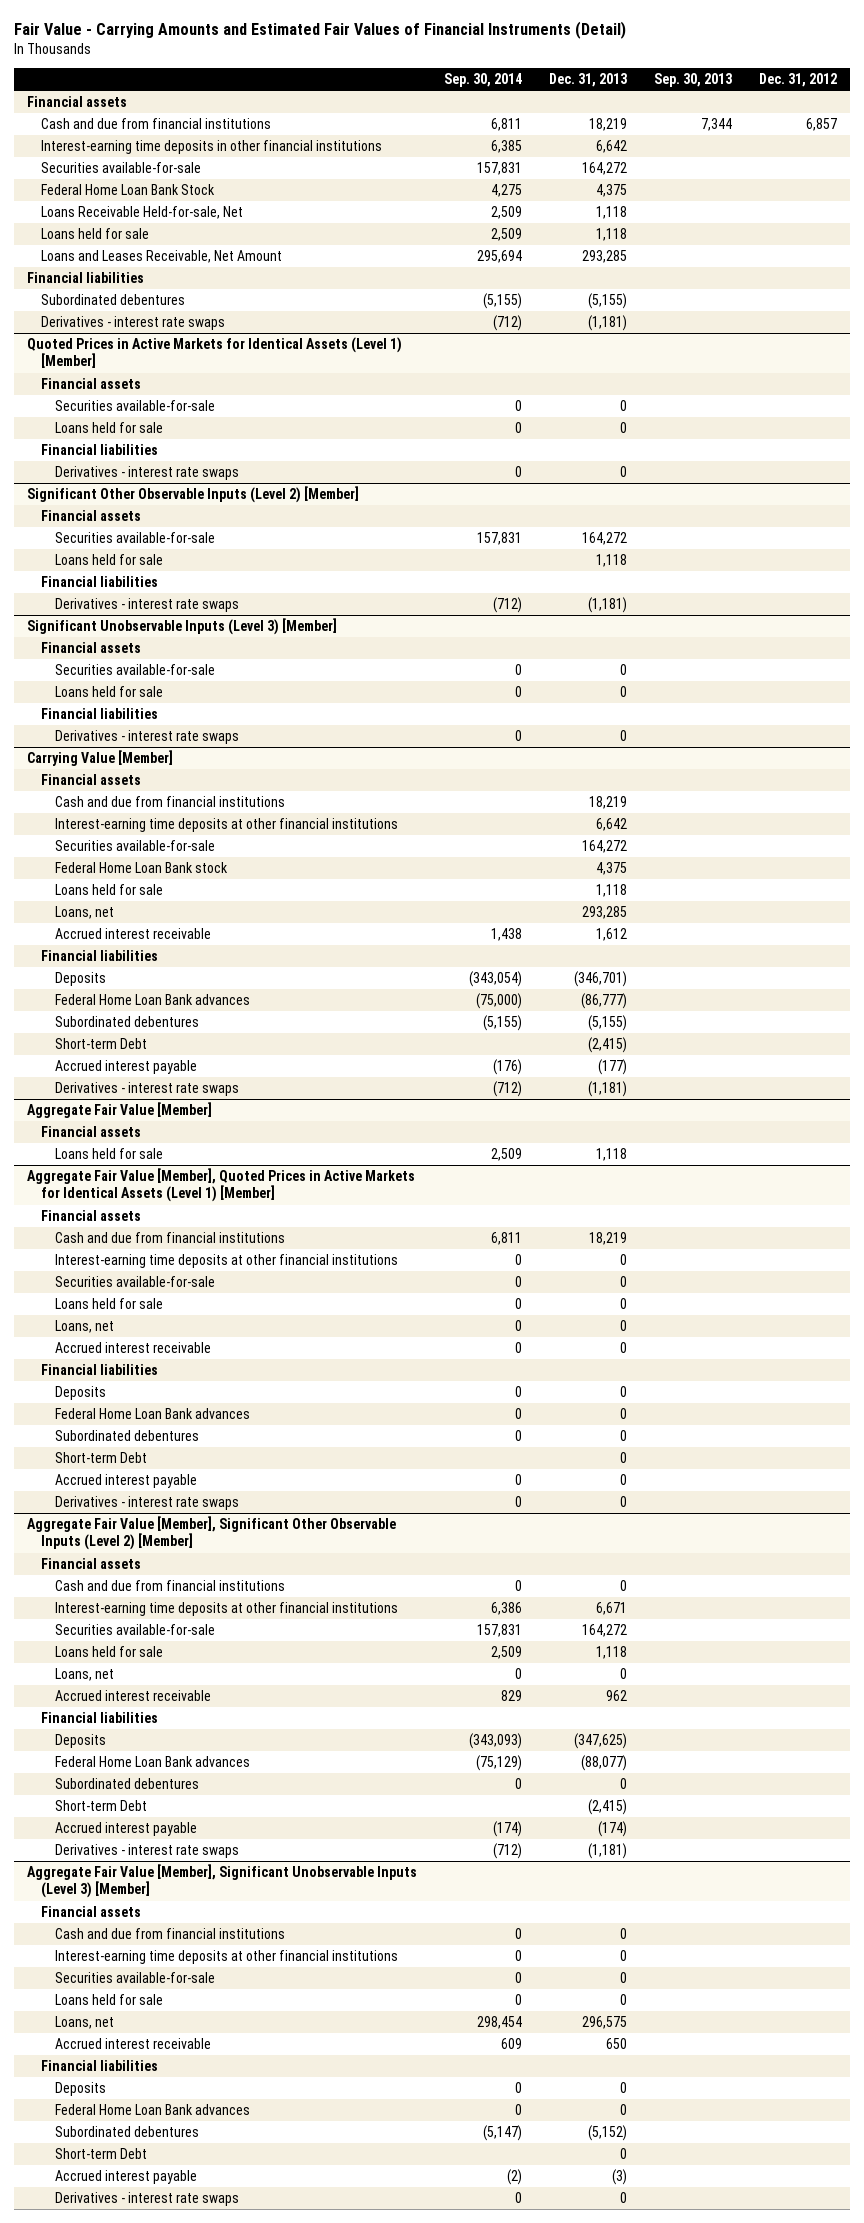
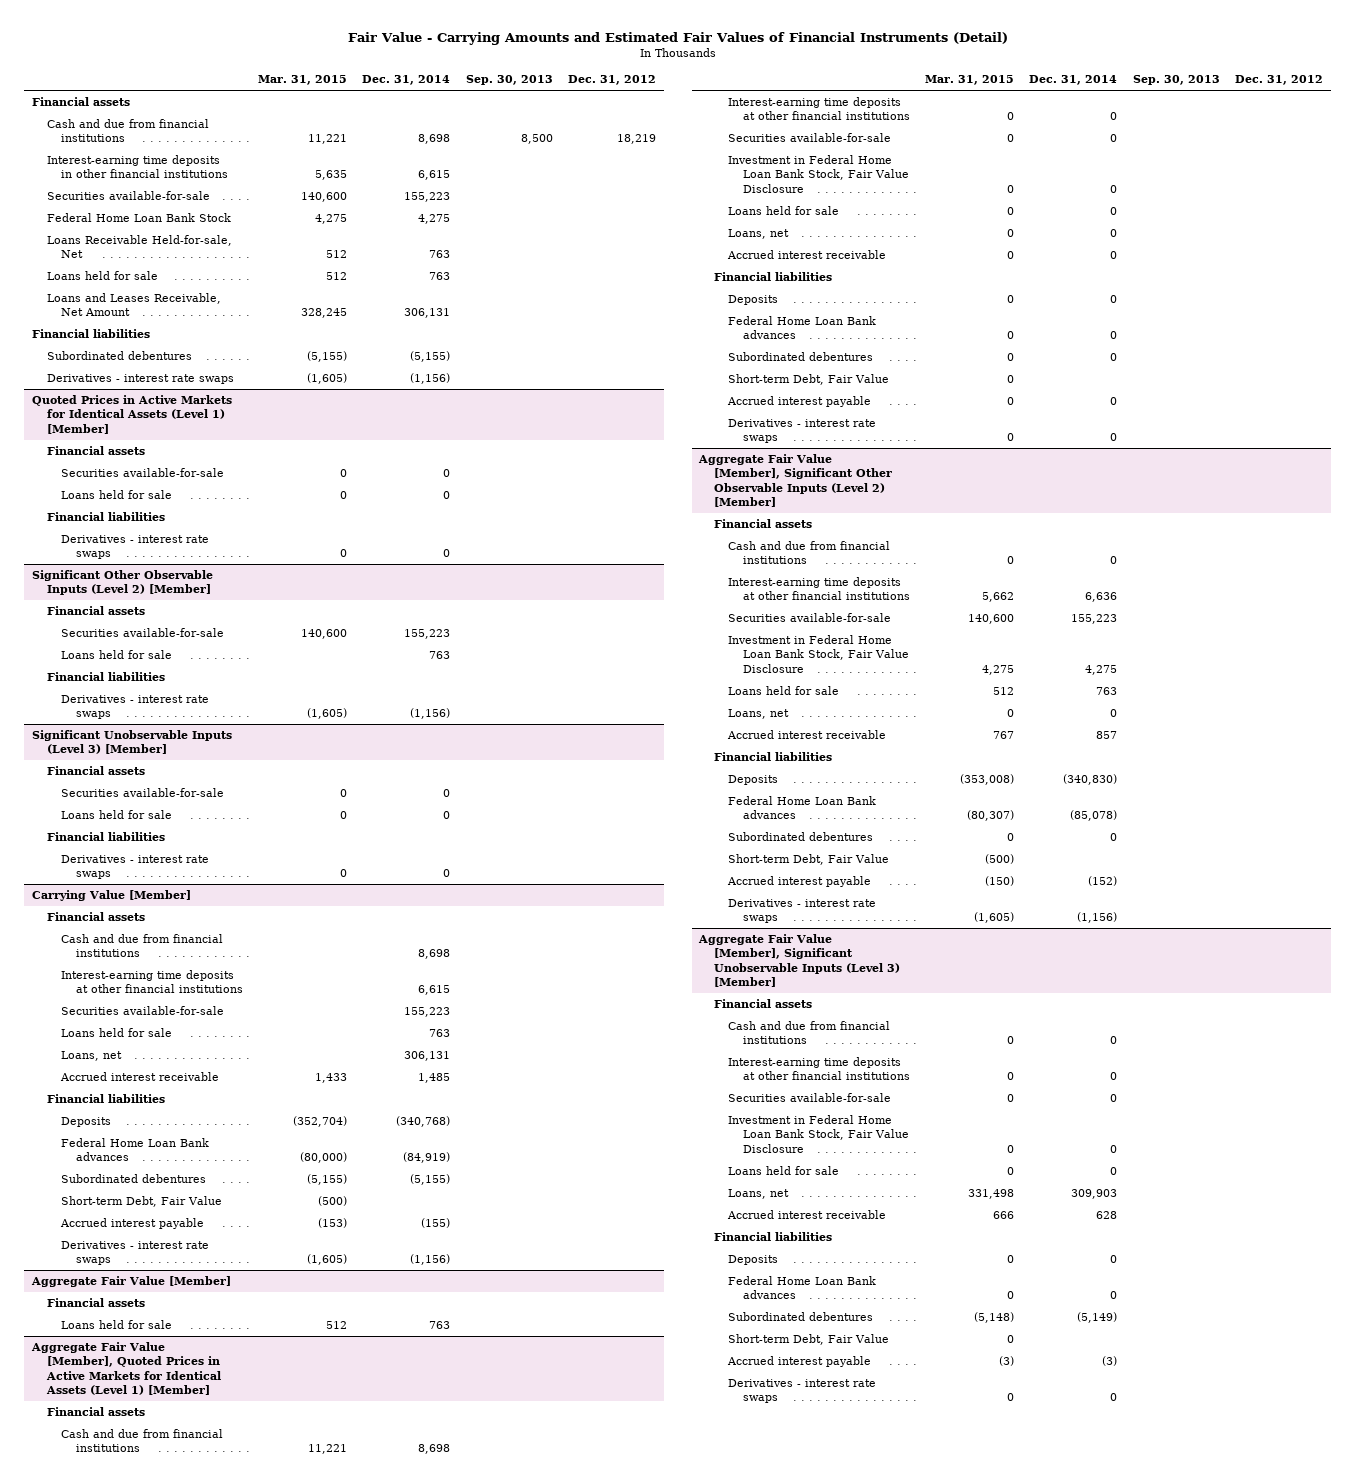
- | Sep. 30, 2014 | Dec. 31, 2013 | Sep. 30, 2013 | Dec. 31, 2012
+ | Mar. 31, 2015 | Dec. 31, 2014 | Sep. 30, 2013 | Dec. 31, 2012
- Cash and due from financial institutions | 6,811 | 18,219 | 7,344 | 6,857
+ Cash and due from financial institutions | 11,221 | 8,698 | 8,500 | 18,219
@ Carrying Value [Member]
- Federal Home Loan Bank stock | | 4,375 | |
- Short-term Debt | | (2,415) | |
+ Short-term Debt, Fair Value | (500) | | |
@ Aggregate Fair Value [Member], Quoted Prices in Active Markets for Identical Assets (Level 1) [Member]
+ Investment in Federal Home Loan Bank Stock, Fair Value Disclosure | 0 | 0 | |
- Short-term Debt | | 0 | |
+ Short-term Debt, Fair Value | 0 | | |
@ Aggregate Fair Value [Member], Significant Other Observable Inputs (Level 2) [Member]
+ Investment in Federal Home Loan Bank Stock, Fair Value Disclosure | 4,275 | 4,275 | |
- Short-term Debt | | (2,415) | |
+ Short-term Debt, Fair Value | (500) | | |
@ Aggregate Fair Value [Member], Significant Unobservable Inputs (Level 3) [Member]
+ Investment in Federal Home Loan Bank Stock, Fair Value Disclosure | 0 | 0 | |
- Short-term Debt | | 0 | |
+ Short-term Debt, Fair Value | 0 | | |

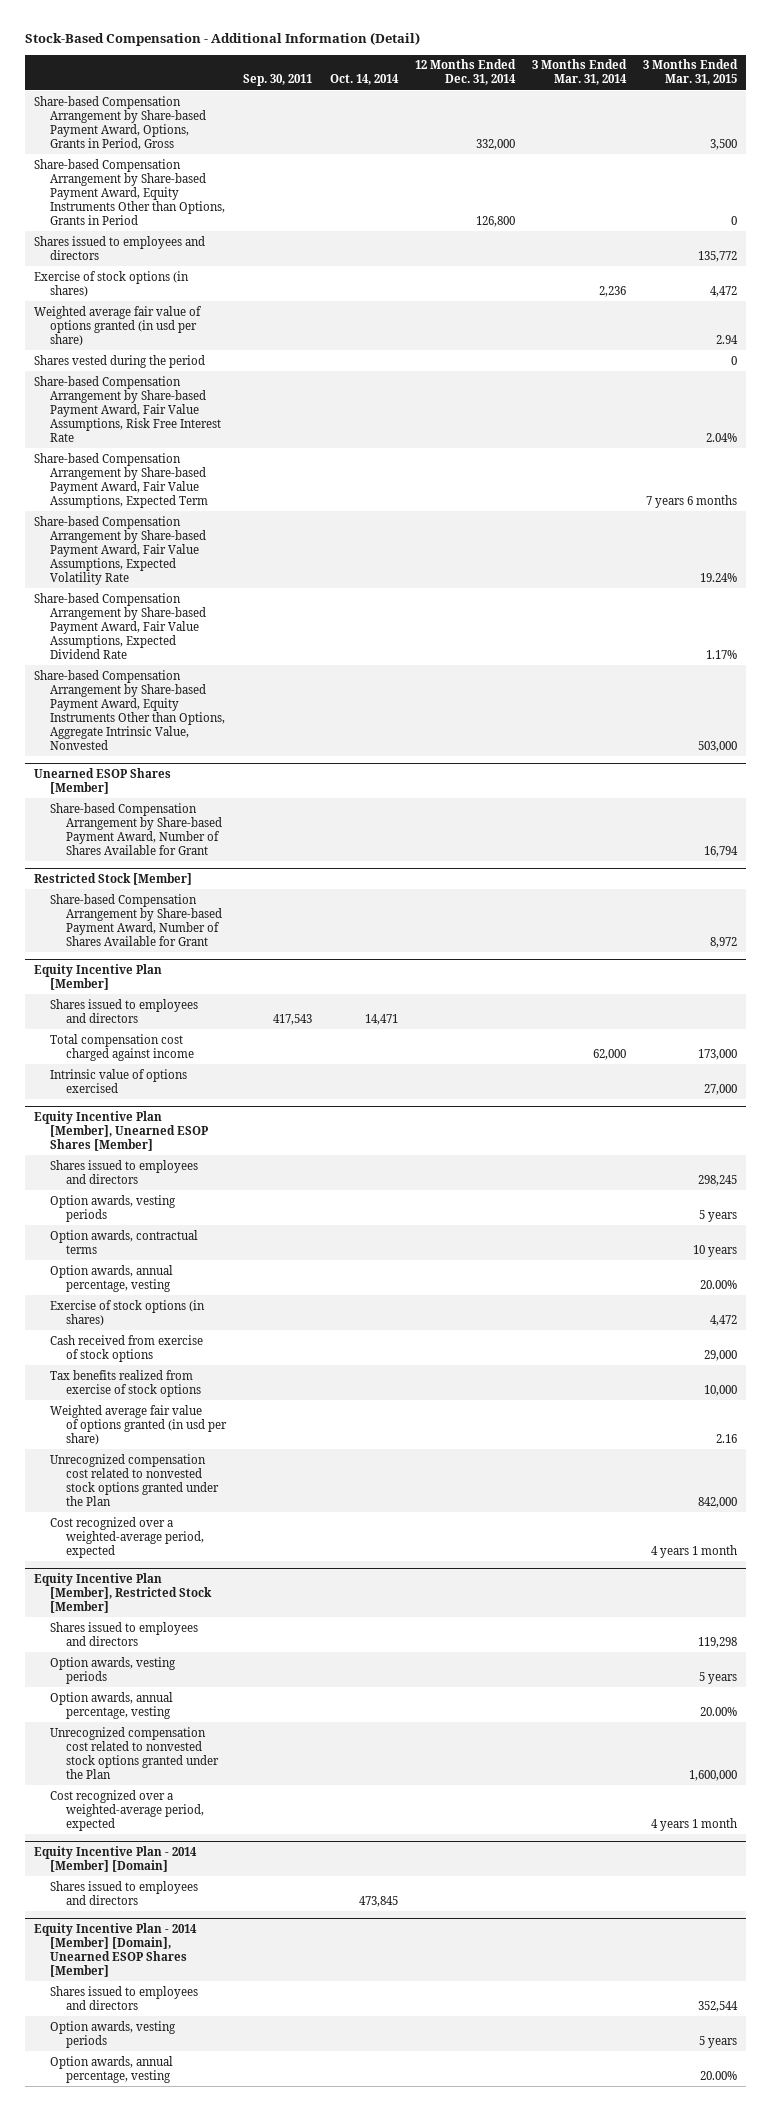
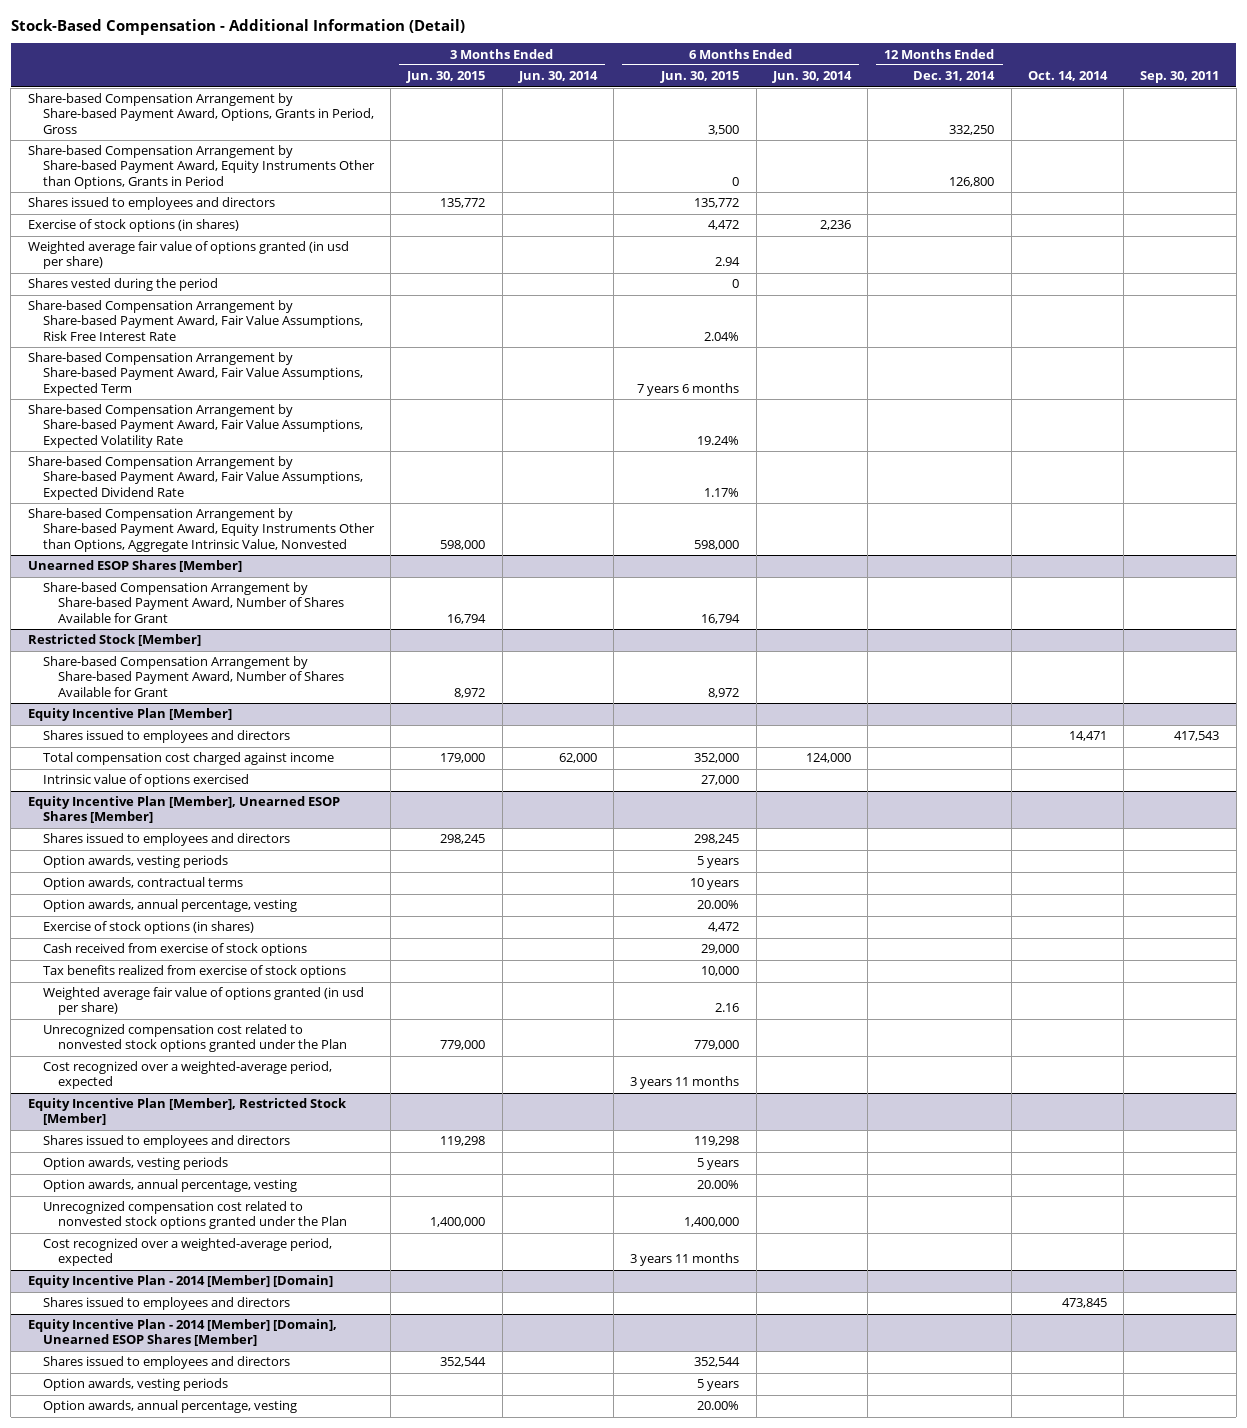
- | Sep. 30, 2011 | Oct. 14, 2014 | 12 Months Ended Dec. 31, 2014 | 3 Months Ended Mar. 31, 2014 | 3 Months Ended Mar. 31, 2015
+ | 3 Months Ended Jun. 30, 2015 | 3 Months Ended Jun. 30, 2014 | 6 Months Ended Jun. 30, 2015 | 6 Months Ended Jun. 30, 2014 | 12 Months Ended Dec. 31, 2014 | Oct. 14, 2014 | Sep. 30, 2011
- Share-based Compensation Arrangement by Share-based Payment Award, Options, Grants in Period, Gross | | | 332,000 | | 3,500
+ Share-based Compensation Arrangement by Share-based Payment Award, Options, Grants in Period, Gross | | | 3,500 | | 332,250 | |

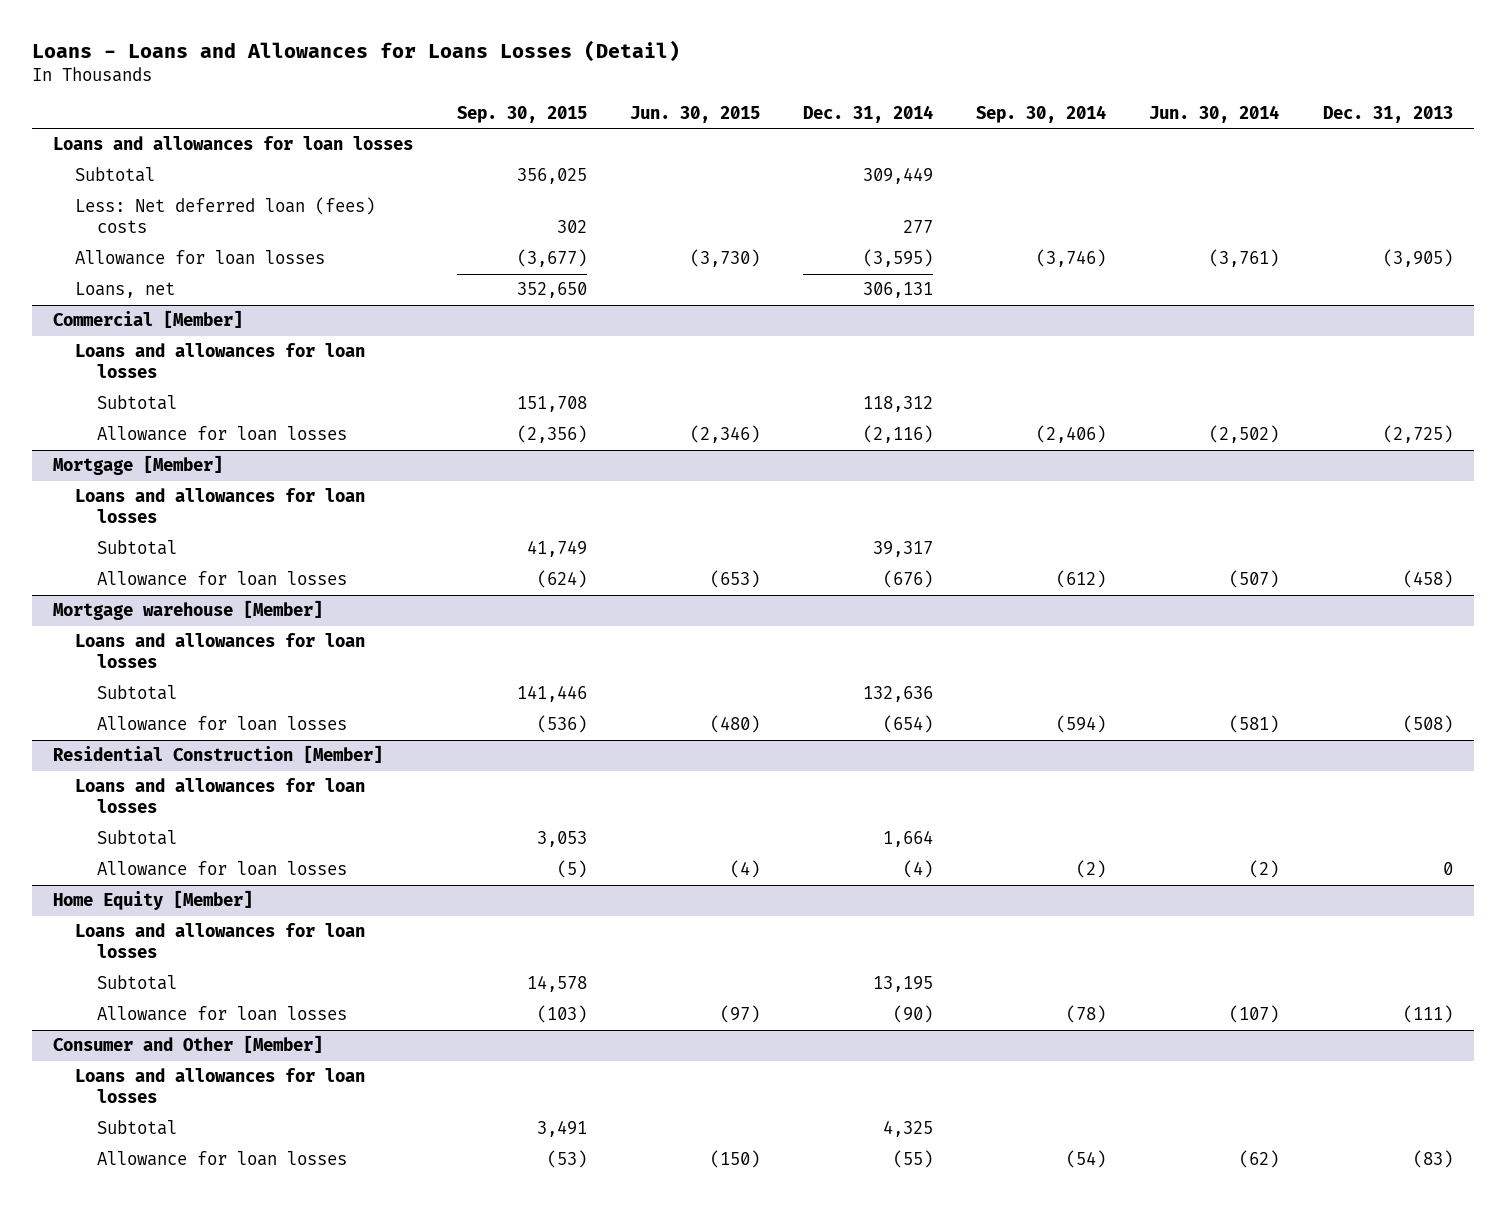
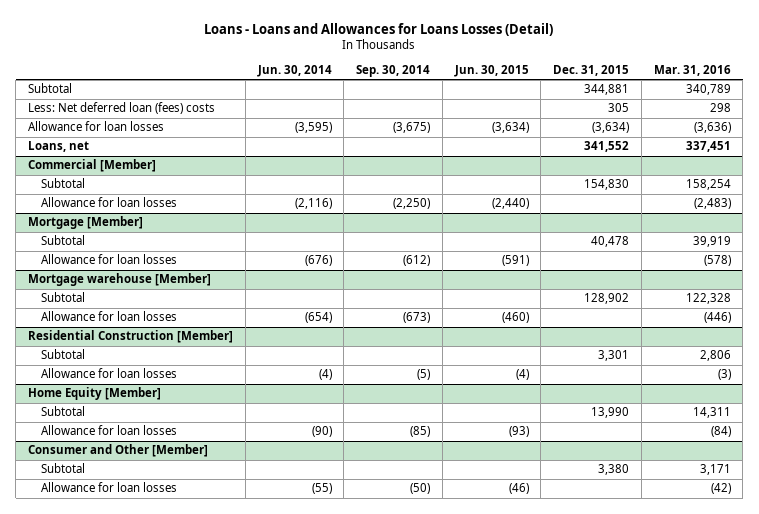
- | Sep. 30, 2015 | Jun. 30, 2015 | Dec. 31, 2014 | Sep. 30, 2014 | Jun. 30, 2014 | Dec. 31, 2013
+ | Jun. 30, 2014 | Sep. 30, 2014 | Jun. 30, 2015 | Dec. 31, 2015 | Mar. 31, 2016
- Loans and allowances for loan losses
- Allowance for loan losses | (3,677) | (3,730) | (3,595) | (3,746) | (3,761) | (3,905)
+ Allowance for loan losses | (3,595) | (3,675) | (3,634) | (3,634) | (3,636)
@ Commercial [Member]
- Loans and allowances for loan losses
- Allowance for loan losses | (2,356) | (2,346) | (2,116) | (2,406) | (2,502) | (2,725)
+ Allowance for loan losses | (2,116) | (2,250) | (2,440) | | (2,483)
@ Mortgage [Member]
- Loans and allowances for loan losses
- Allowance for loan losses | (624) | (653) | (676) | (612) | (507) | (458)
+ Allowance for loan losses | (676) | (612) | (591) | | (578)
@ Mortgage warehouse [Member]
- Loans and allowances for loan losses
- Allowance for loan losses | (536) | (480) | (654) | (594) | (581) | (508)
+ Allowance for loan losses | (654) | (673) | (460) | | (446)
@ Residential Construction [Member]
- Loans and allowances for loan losses
- Allowance for loan losses | (5) | (4) | (4) | (2) | (2) | 0
+ Allowance for loan losses | (4) | (5) | (4) | | (3)
@ Home Equity [Member]
- Loans and allowances for loan losses
- Allowance for loan losses | (103) | (97) | (90) | (78) | (107) | (111)
+ Allowance for loan losses | (90) | (85) | (93) | | (84)
@ Consumer and Other [Member]
- Loans and allowances for loan losses
- Allowance for loan losses | (53) | (150) | (55) | (54) | (62) | (83)
+ Allowance for loan losses | (55) | (50) | (46) | | (42)

